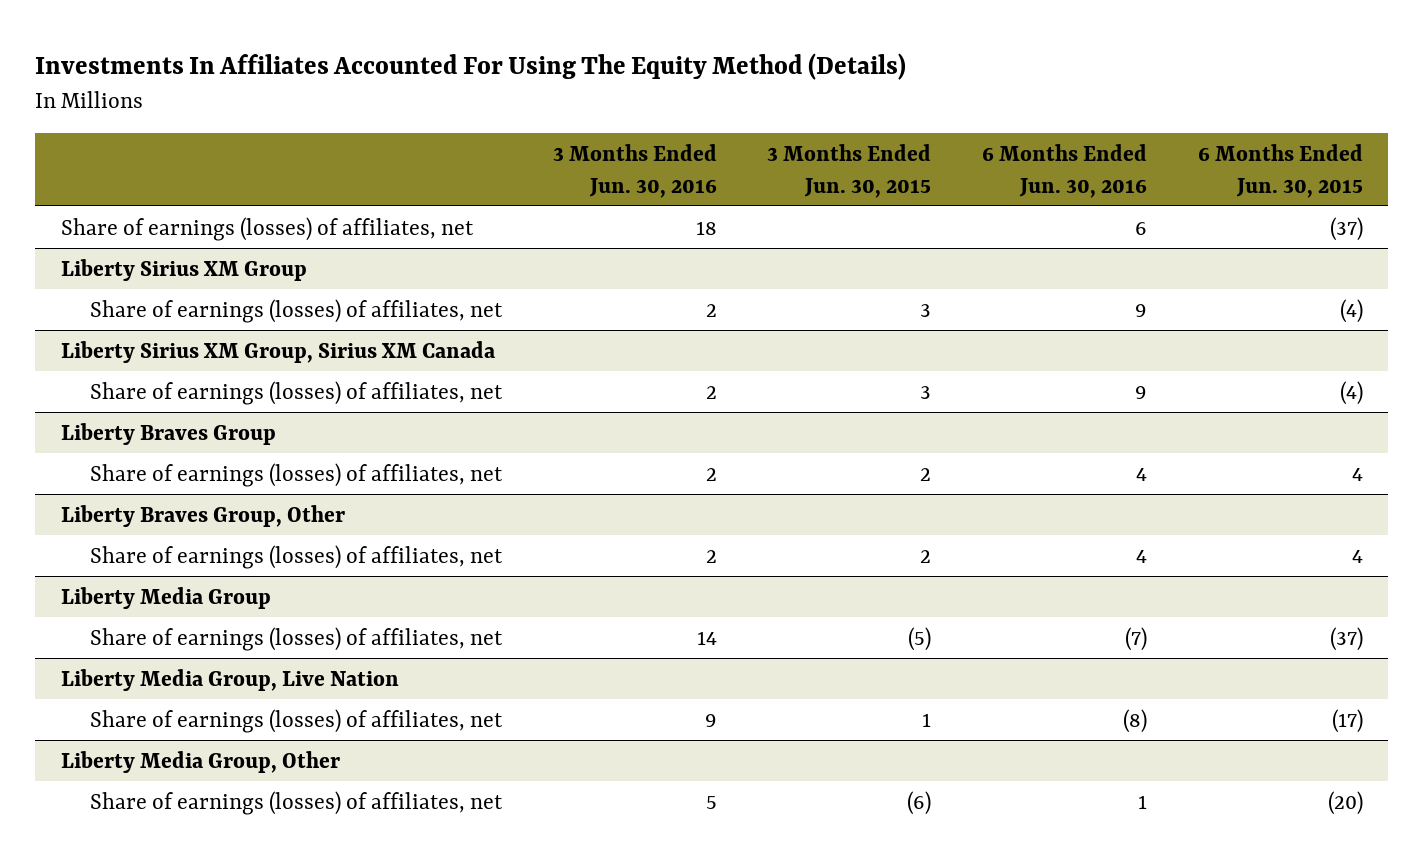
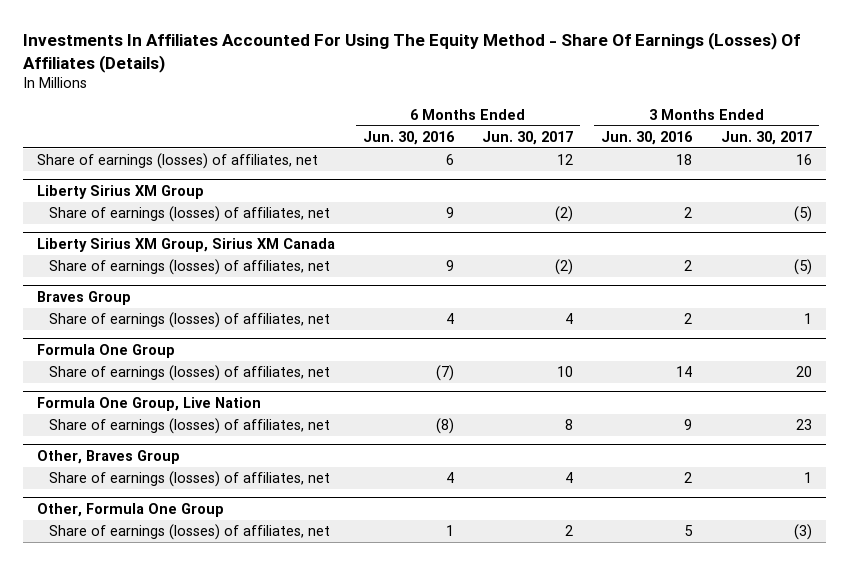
- Investments In Affiliates Accounted For Using The Equity Method (Details)
+ Investments In Affiliates Accounted For Using The Equity Method - Share Of Earnings (Losses) Of Affiliates (Details)
- | 3 Months Ended Jun. 30, 2016 | 3 Months Ended Jun. 30, 2015 | 6 Months Ended Jun. 30, 2016 | 6 Months Ended Jun. 30, 2015
+ | 6 Months Ended Jun. 30, 2016 | 6 Months Ended Jun. 30, 2017 | 3 Months Ended Jun. 30, 2016 | 3 Months Ended Jun. 30, 2017
- Liberty Braves Group
- Share of earnings (losses) of affiliates, net | 2 | 2 | 4 | 4
- Liberty Braves Group, Other
+ Braves Group
- Liberty Media Group
+ Formula One Group
- Liberty Media Group, Live Nation
+ Formula One Group, Live Nation
- Liberty Media Group, Other
+ Other, Braves Group
+ Share of earnings (losses) of affiliates, net | 4 | 4 | 2 | 1
+ Other, Formula One Group

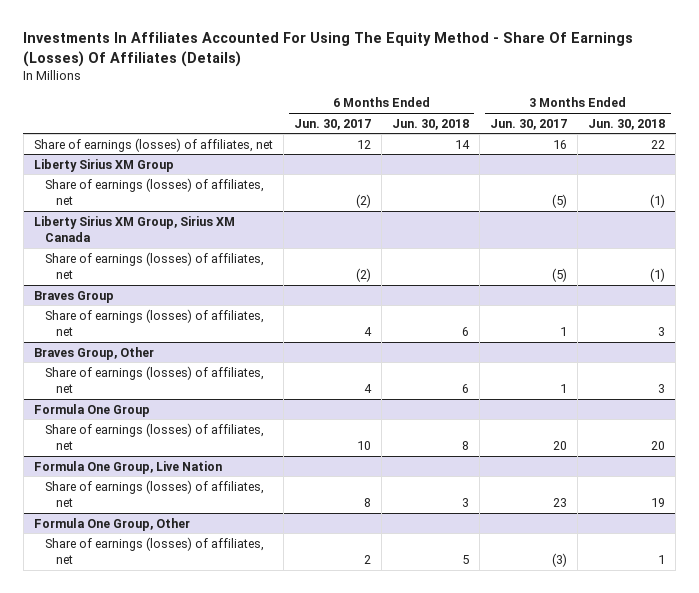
- | 6 Months Ended Jun. 30, 2016 | 6 Months Ended Jun. 30, 2017 | 3 Months Ended Jun. 30, 2016 | 3 Months Ended Jun. 30, 2017
+ | 6 Months Ended Jun. 30, 2017 | 6 Months Ended Jun. 30, 2018 | 3 Months Ended Jun. 30, 2017 | 3 Months Ended Jun. 30, 2018
+ Braves Group, Other
+ Share of earnings (losses) of affiliates, net | 4 | 6 | 1 | 3
- Other, Braves Group
- Share of earnings (losses) of affiliates, net | 4 | 4 | 2 | 1
- Other, Formula One Group
+ Formula One Group, Other

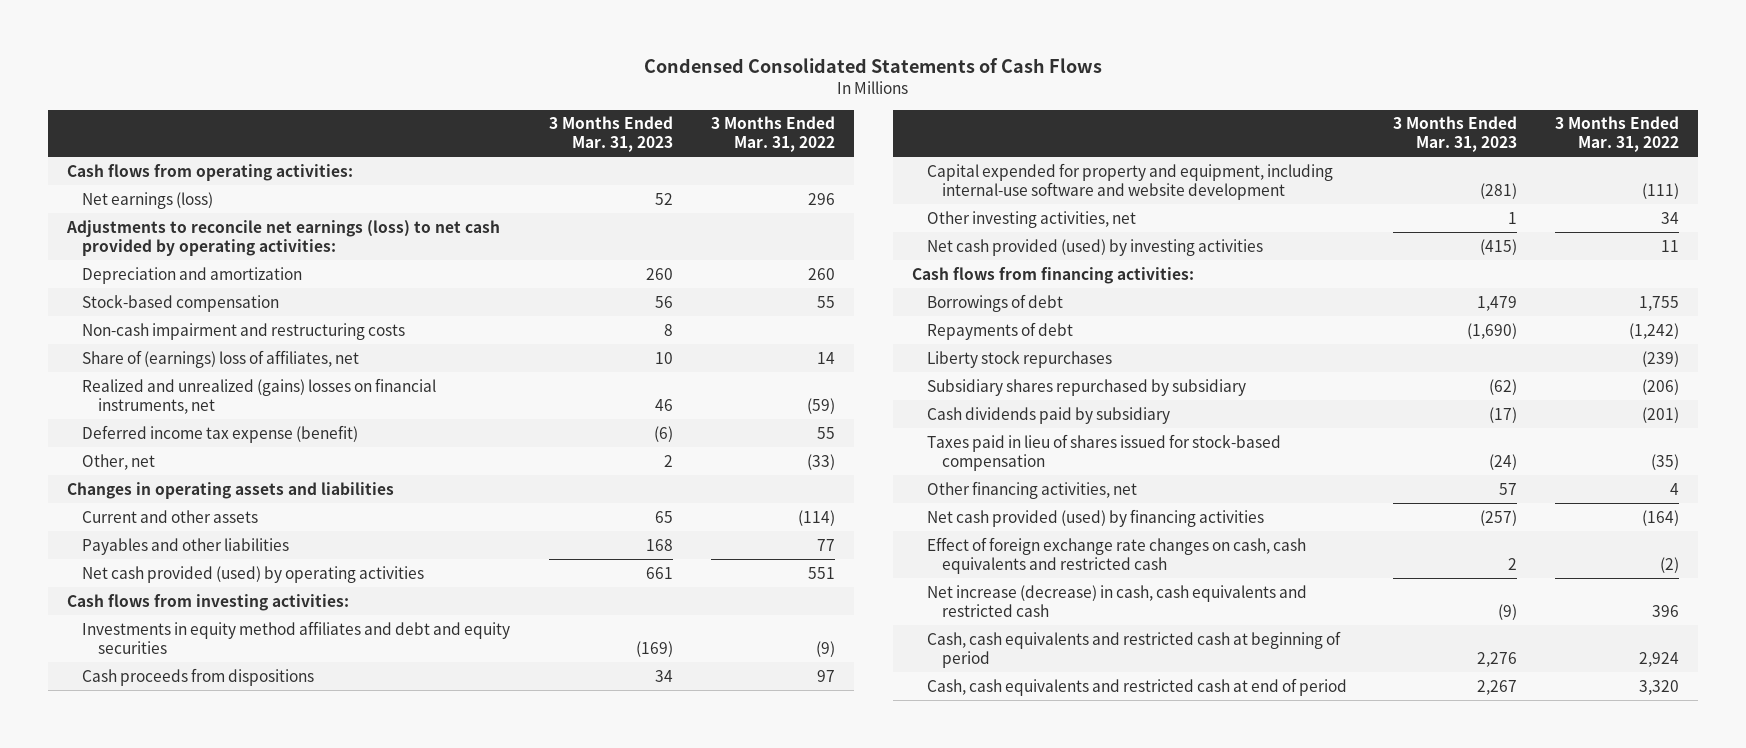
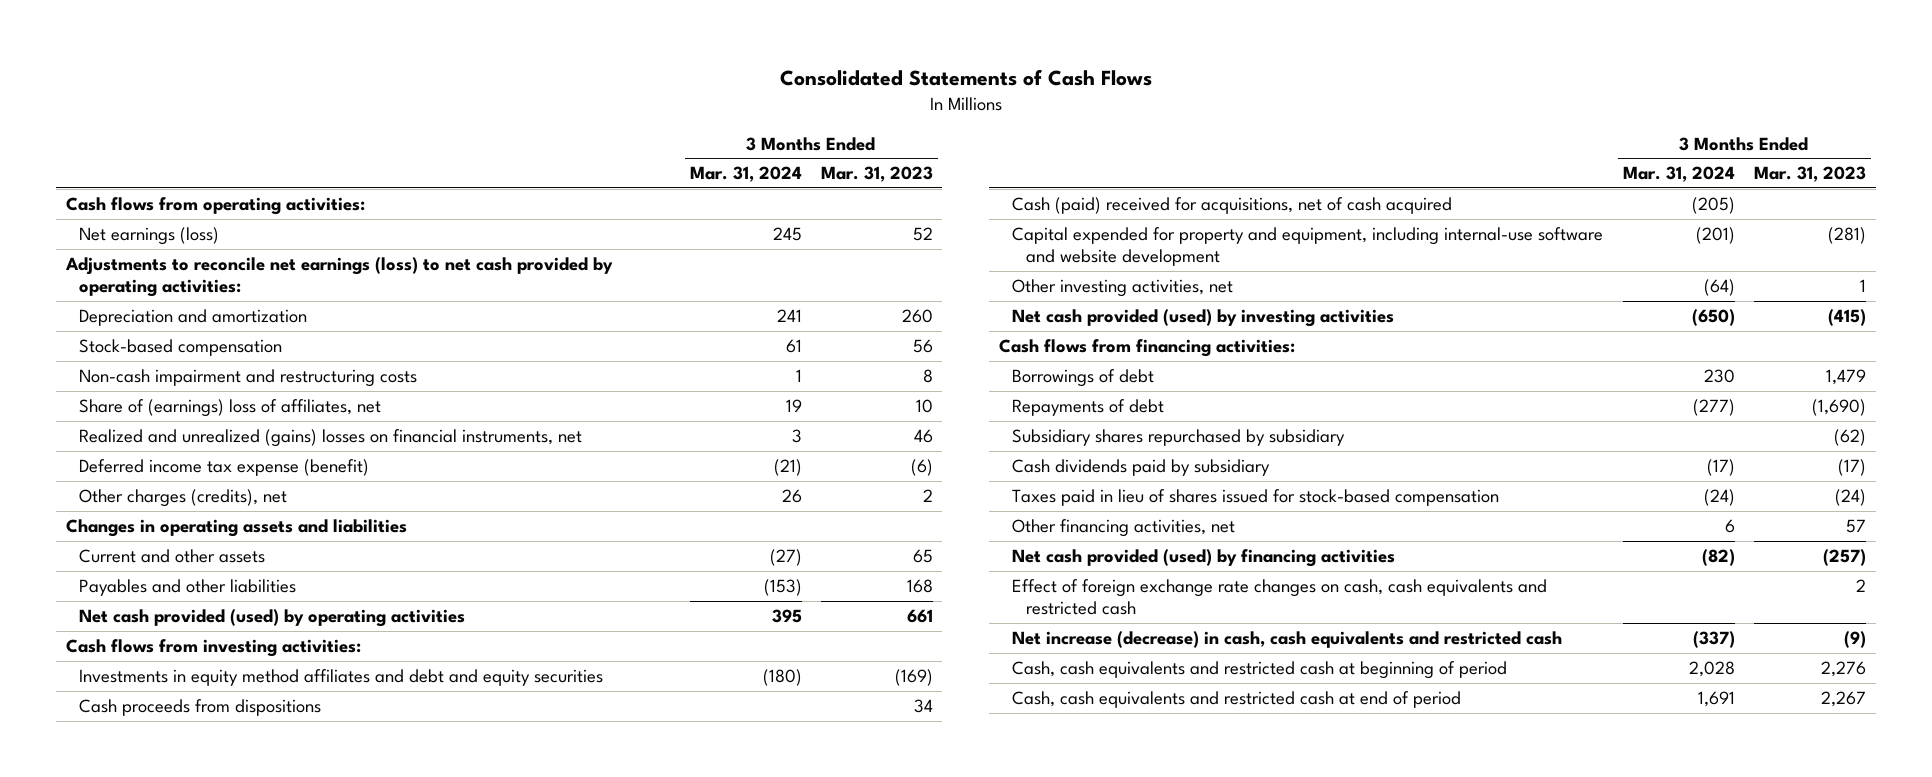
- Condensed Consolidated Statements of Cash Flows
+ Consolidated Statements of Cash Flows
- | 3 Months Ended Mar. 31, 2023 | 3 Months Ended Mar. 31, 2022
+ | 3 Months Ended Mar. 31, 2024 | 3 Months Ended Mar. 31, 2023
- Other, net | 2 | (33)
+ Other charges (credits), net | 26 | 2
+ Cash (paid) received for acquisitions, net of cash acquired | (205) |
- Liberty stock repurchases | | (239)

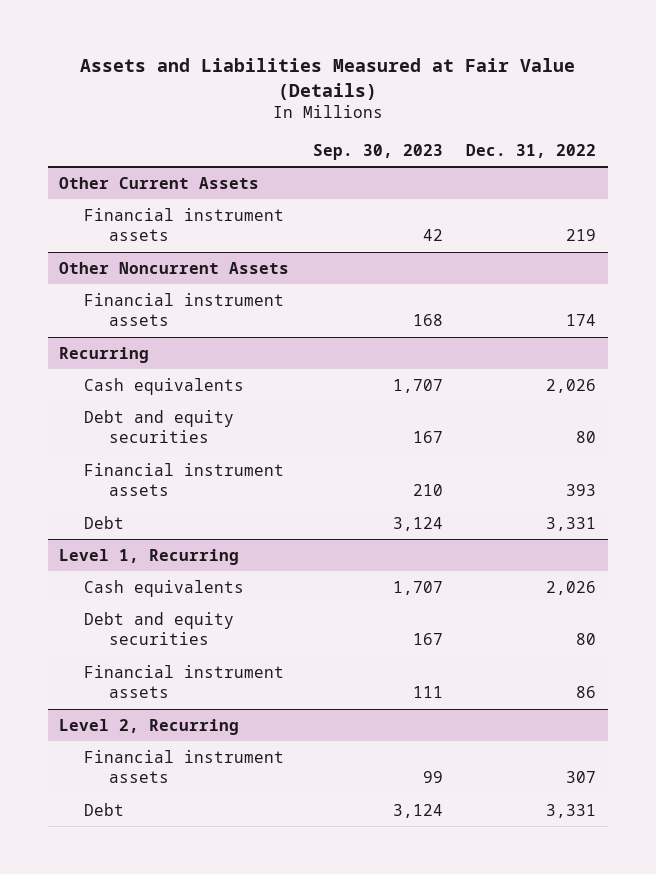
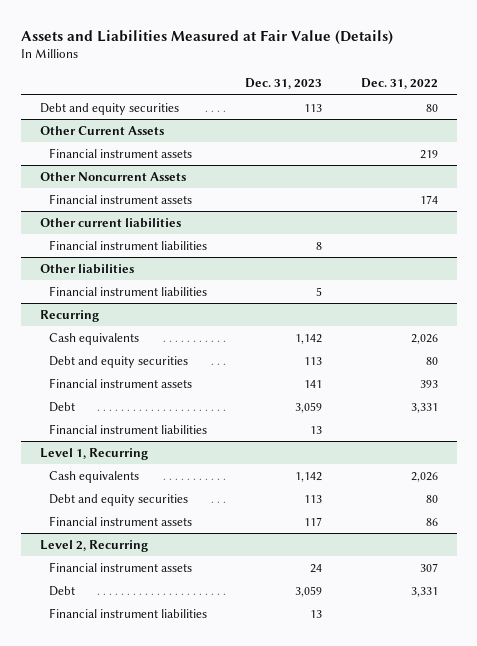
- | Sep. 30, 2023 | Dec. 31, 2022
+ | Dec. 31, 2023 | Dec. 31, 2022
+ Debt and equity securities | 113 | 80
+ Other current liabilities
+ Financial instrument liabilities | 8 |
+ Other liabilities
+ Financial instrument liabilities | 5 |
@ Recurring
+ Financial instrument liabilities | 13 |
@ Level 2, Recurring
+ Financial instrument liabilities | 13 |

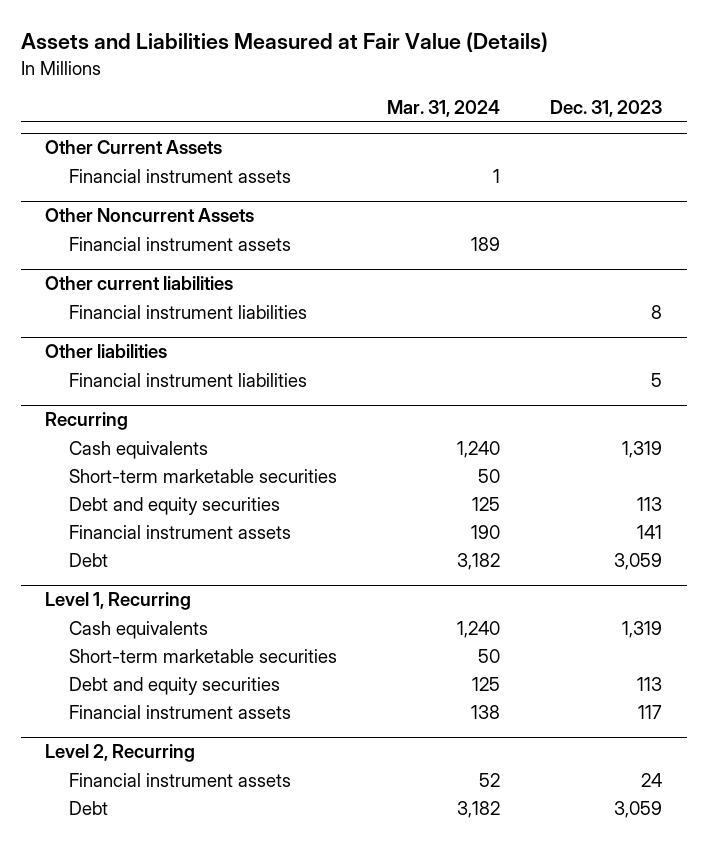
- | Dec. 31, 2023 | Dec. 31, 2022
+ | Mar. 31, 2024 | Dec. 31, 2023
- Debt and equity securities | 113 | 80
@ Recurring
- Cash equivalents | 1,142 | 2,026
+ Cash equivalents | 1,240 | 1,319
+ Short-term marketable securities | 50 |
- Financial instrument liabilities | 13 |
@ Level 1, Recurring
- Cash equivalents | 1,142 | 2,026
+ Cash equivalents | 1,240 | 1,319
+ Short-term marketable securities | 50 |
@ Level 2, Recurring
- Financial instrument liabilities | 13 |

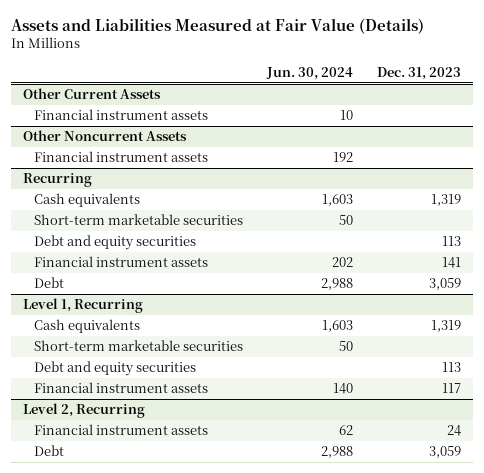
- | Mar. 31, 2024 | Dec. 31, 2023
+ | Jun. 30, 2024 | Dec. 31, 2023
- Other current liabilities
- Financial instrument liabilities | | 8
- Other liabilities
- Financial instrument liabilities | | 5

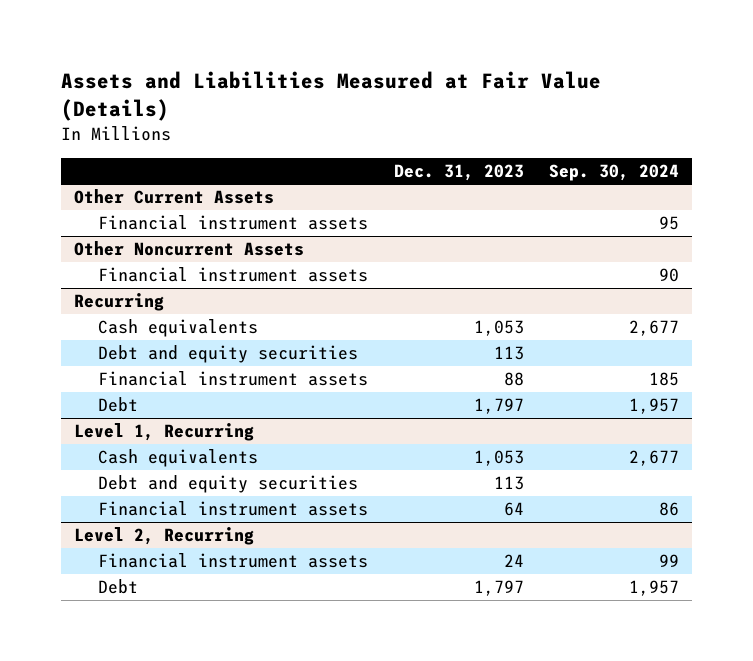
- | Jun. 30, 2024 | Dec. 31, 2023
+ | Dec. 31, 2023 | Sep. 30, 2024
@ Recurring
- Cash equivalents | 1,603 | 1,319
- Short-term marketable securities | 50 |
+ Cash equivalents | 1,053 | 2,677
- Financial instrument assets | 202 | 141
- Debt | 2,988 | 3,059
+ Financial instrument assets | 88 | 185
+ Debt | 1,797 | 1,957
@ Level 1, Recurring
- Cash equivalents | 1,603 | 1,319
- Short-term marketable securities | 50 |
+ Cash equivalents | 1,053 | 2,677
- Financial instrument assets | 140 | 117
+ Financial instrument assets | 64 | 86
@ Level 2, Recurring
- Debt | 2,988 | 3,059
+ Debt | 1,797 | 1,957

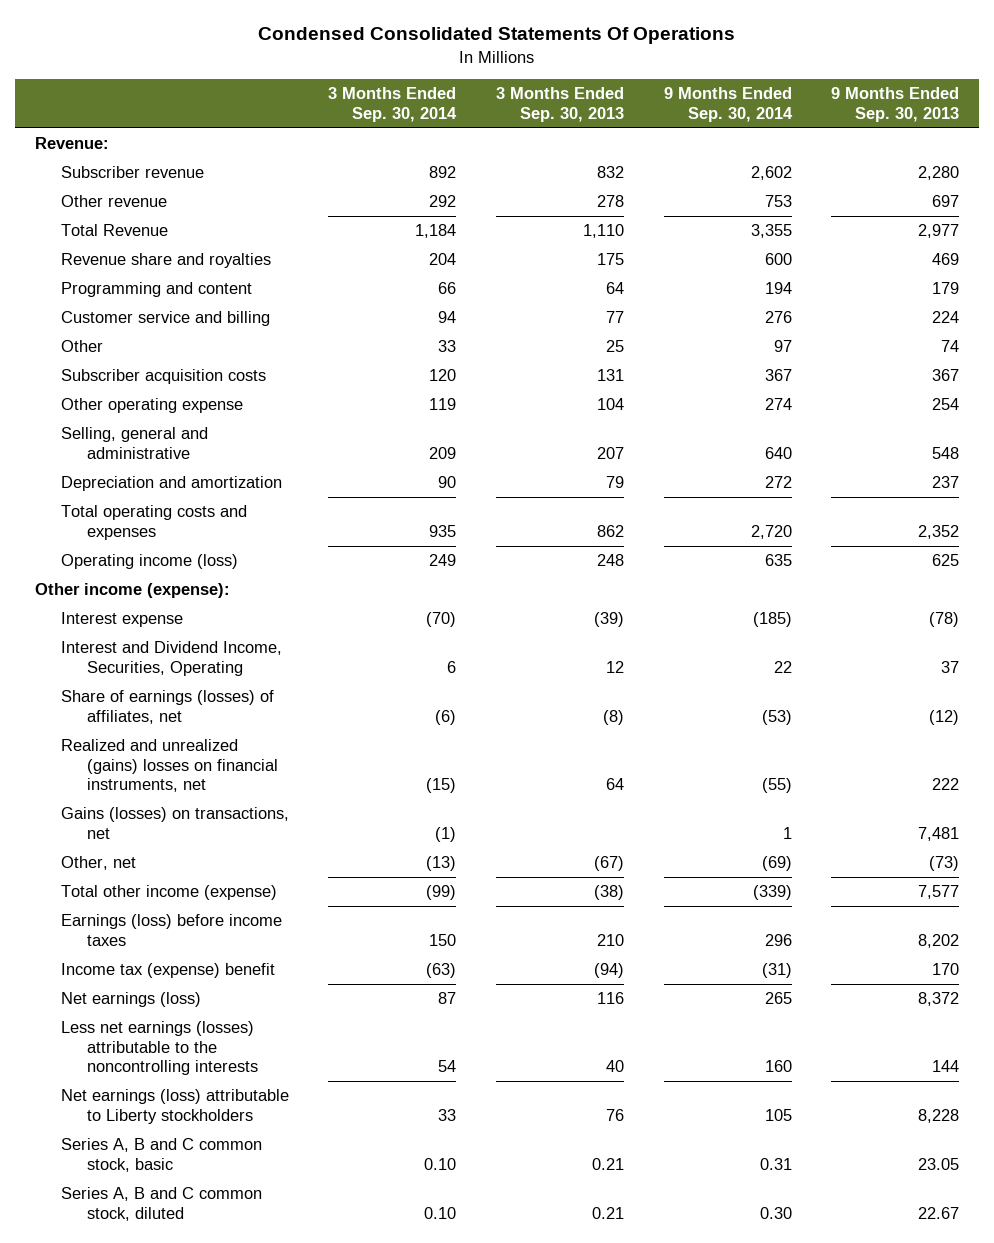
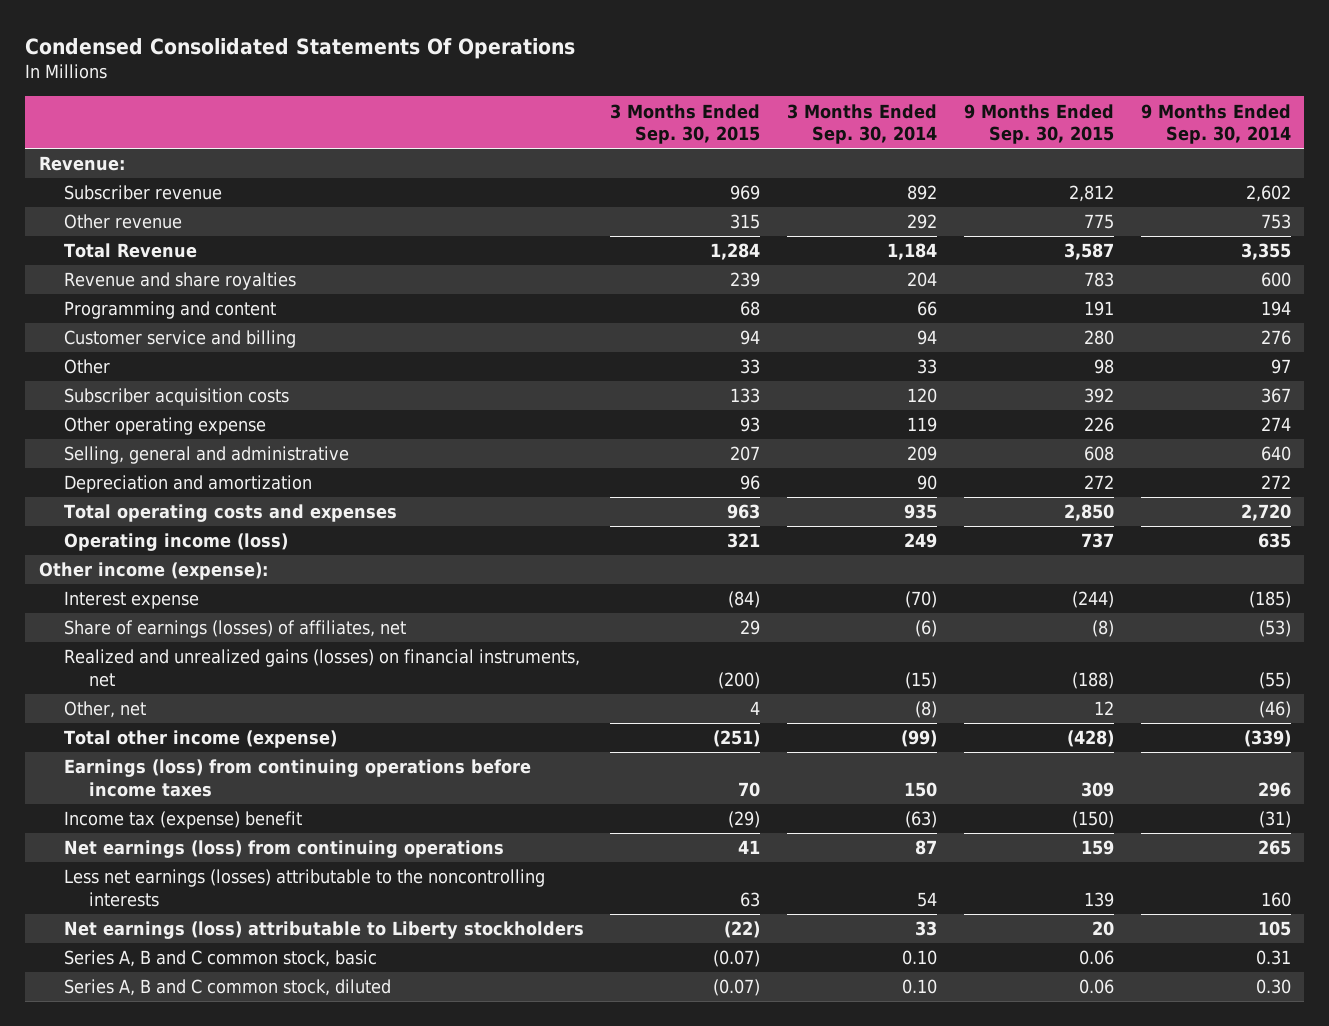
- | 3 Months Ended Sep. 30, 2014 | 3 Months Ended Sep. 30, 2013 | 9 Months Ended Sep. 30, 2014 | 9 Months Ended Sep. 30, 2013
+ | 3 Months Ended Sep. 30, 2015 | 3 Months Ended Sep. 30, 2014 | 9 Months Ended Sep. 30, 2015 | 9 Months Ended Sep. 30, 2014
- Revenue share and royalties | 204 | 175 | 600 | 469
+ Revenue and share royalties | 239 | 204 | 783 | 600
- Interest and Dividend Income, Securities, Operating | 6 | 12 | 22 | 37
- Realized and unrealized (gains) losses on financial instruments, net | (15) | 64 | (55) | 222
- Gains (losses) on transactions, net | (1) | | 1 | 7,481
- Other, net | (13) | (67) | (69) | (73)
+ Realized and unrealized gains (losses) on financial instruments, net | (200) | (15) | (188) | (55)
+ Other, net | 4 | (8) | 12 | (46)
- Earnings (loss) before income taxes | 150 | 210 | 296 | 8,202
+ Earnings (loss) from continuing operations before income taxes | 70 | 150 | 309 | 296
- Net earnings (loss) | 87 | 116 | 265 | 8,372
+ Net earnings (loss) from continuing operations | 41 | 87 | 159 | 265

